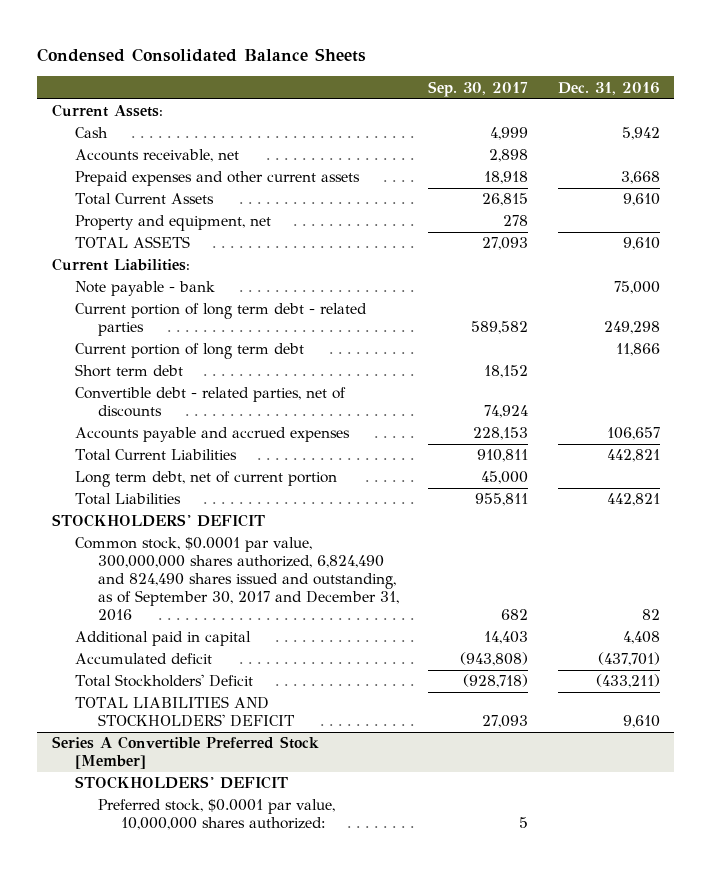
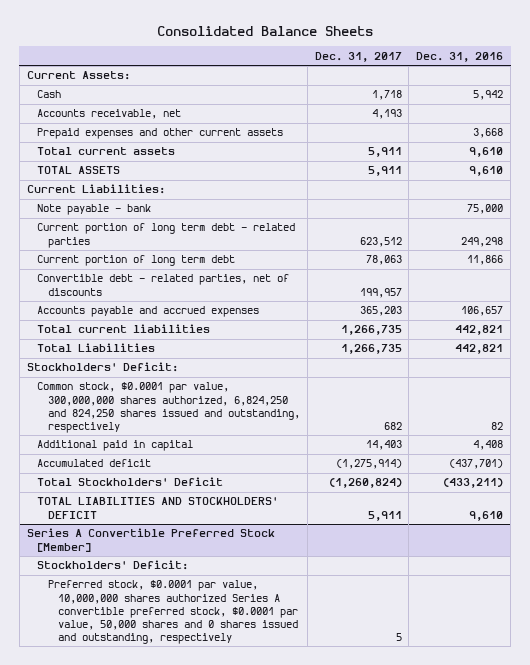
- Condensed Consolidated Balance Sheets
+ Consolidated Balance Sheets
- | Sep. 30, 2017 | Dec. 31, 2016
+ | Dec. 31, 2017 | Dec. 31, 2016
- Total Current Assets | 26,815 | 9,610
- Property and equipment, net | 278 |
+ Total current assets | 5,911 | 9,610
- Short term debt | 18,152 |
- Total Current Liabilities | 910,811 | 442,821
- Long term debt, net of current portion | 45,000 |
+ Total current liabilities | 1,266,735 | 442,821
- STOCKHOLDERS' DEFICIT
- Common stock, $0.0001 par value, 300,000,000 shares authorized, 6,824,490 and 824,490 shares issued and outstanding, as of September 30, 2017 and December 31, 2016 | 682 | 82
+ Stockholders' Deficit:
+ Common stock, $0.0001 par value, 300,000,000 shares authorized, 6,824,250 and 824,250 shares issued and outstanding, respectively | 682 | 82
@ Series A Convertible Preferred Stock [Member]
- STOCKHOLDERS' DEFICIT
- Preferred stock, $0.0001 par value, 10,000,000 shares authorized: | 5 |
+ Stockholders' Deficit:
+ Preferred stock, $0.0001 par value, 10,000,000 shares authorized Series A convertible preferred stock, $0.0001 par value, 50,000 shares and 0 shares issued and outstanding, respectively | 5 |

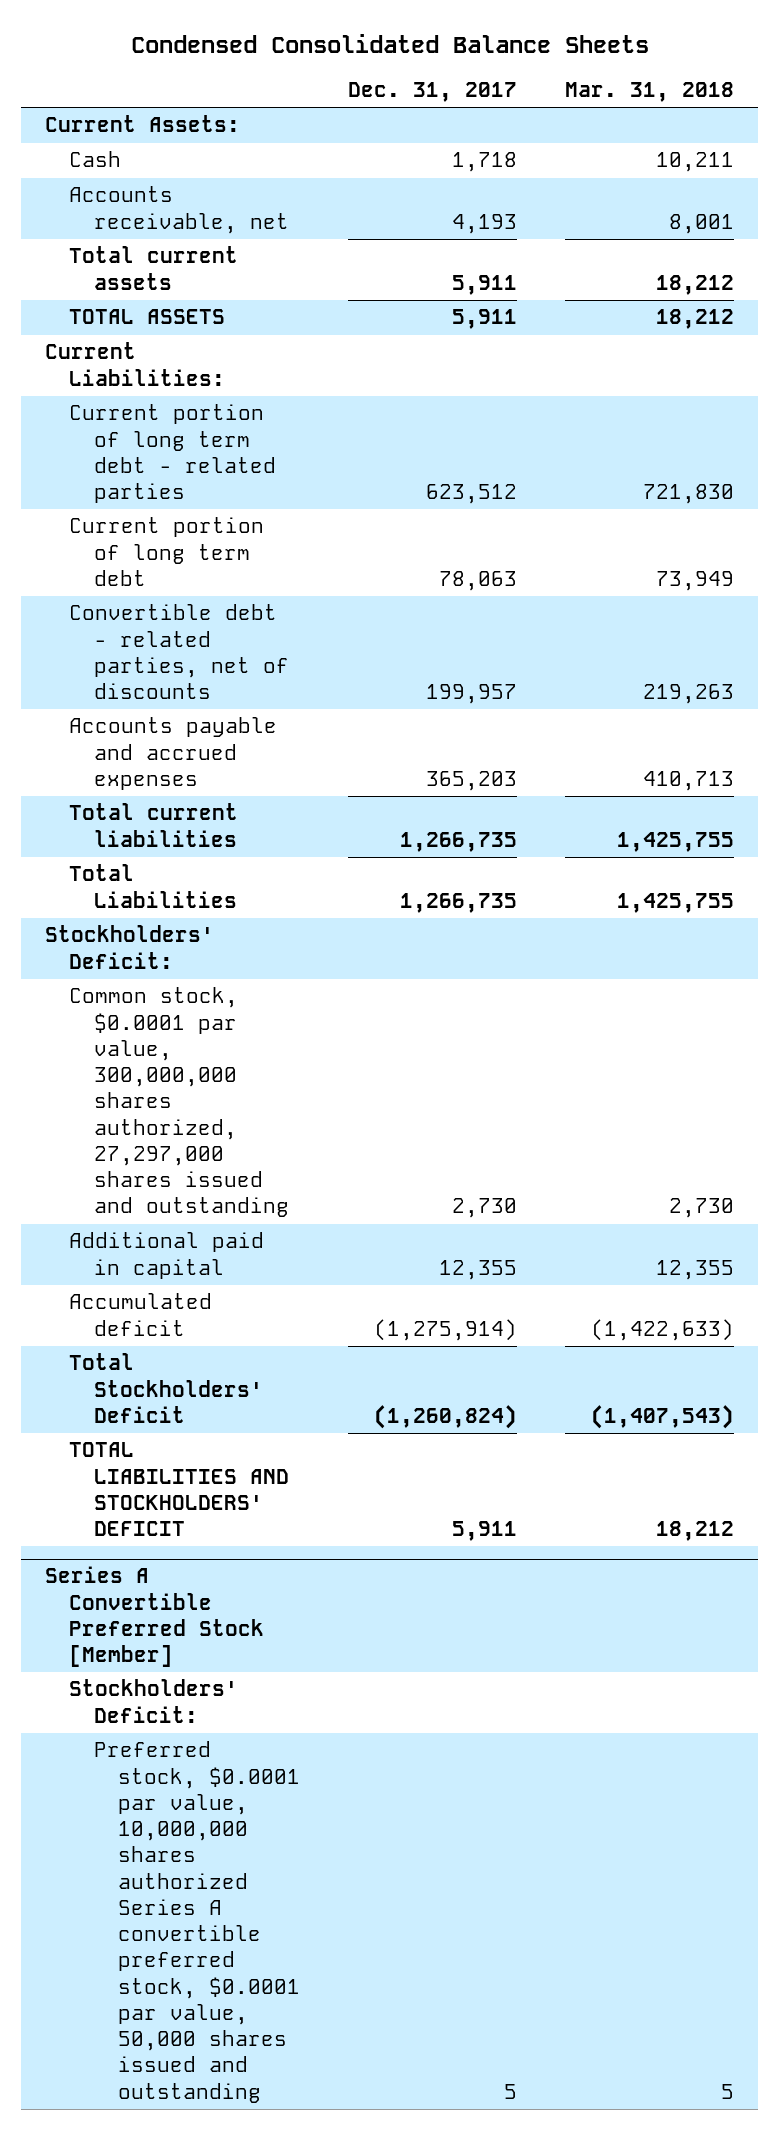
- Consolidated Balance Sheets
+ Condensed Consolidated Balance Sheets
- | Dec. 31, 2017 | Dec. 31, 2016
+ | Dec. 31, 2017 | Mar. 31, 2018
- Prepaid expenses and other current assets | | 3,668
- Note payable - bank | | 75,000
- Common stock, $0.0001 par value, 300,000,000 shares authorized, 6,824,250 and 824,250 shares issued and outstanding, respectively | 682 | 82
- Additional paid in capital | 14,403 | 4,408
+ Common stock, $0.0001 par value, 300,000,000 shares authorized, 27,297,000 shares issued and outstanding | 2,730 | 2,730
+ Additional paid in capital | 12,355 | 12,355
@ Series A Convertible Preferred Stock [Member]
- Preferred stock, $0.0001 par value, 10,000,000 shares authorized Series A convertible preferred stock, $0.0001 par value, 50,000 shares and 0 shares issued and outstanding, respectively | 5 |
+ Preferred stock, $0.0001 par value, 10,000,000 shares authorized Series A convertible preferred stock, $0.0001 par value, 50,000 shares issued and outstanding | 5 | 5

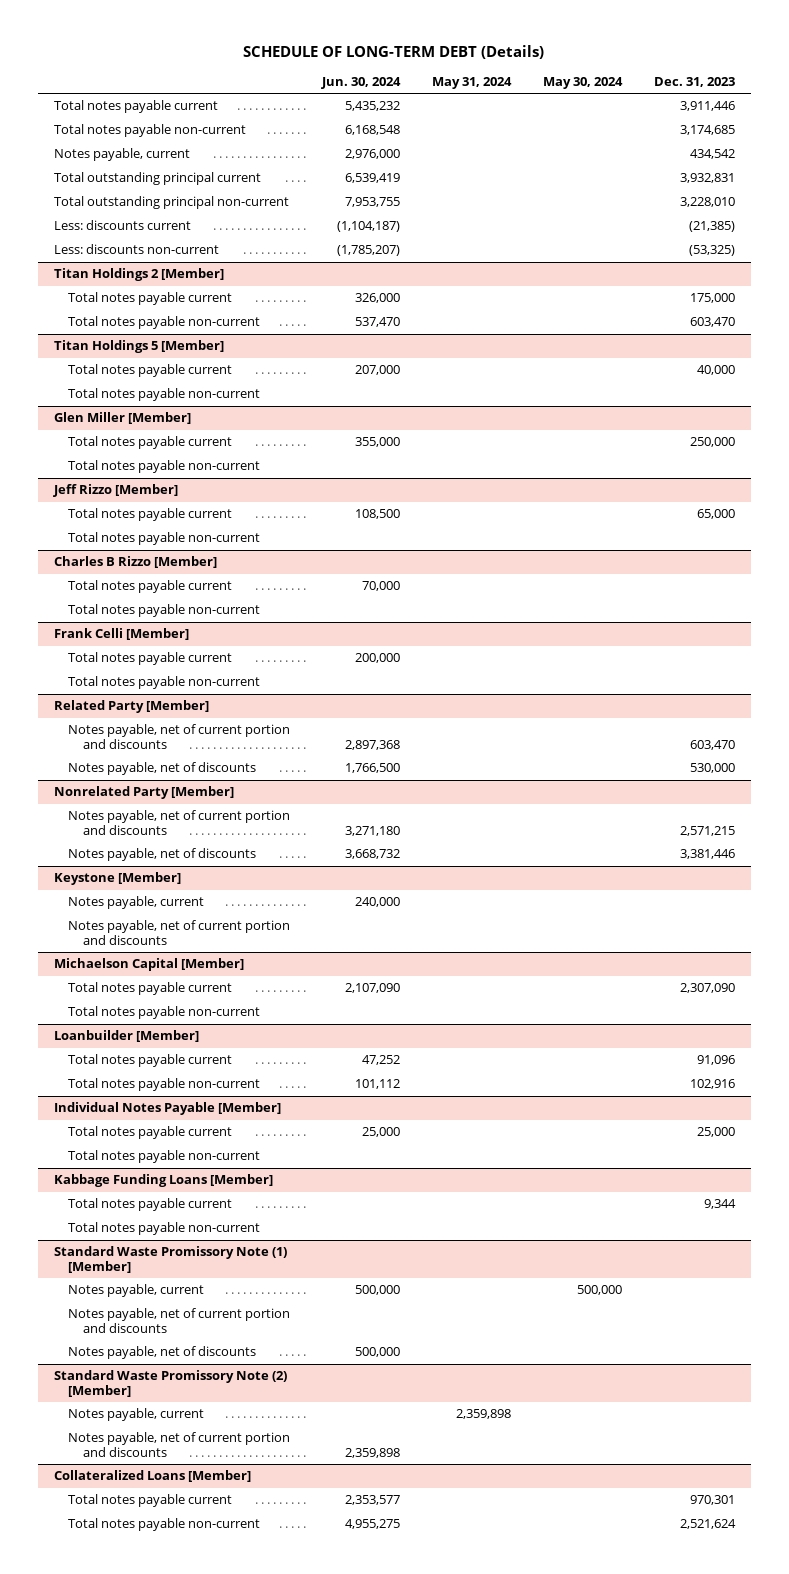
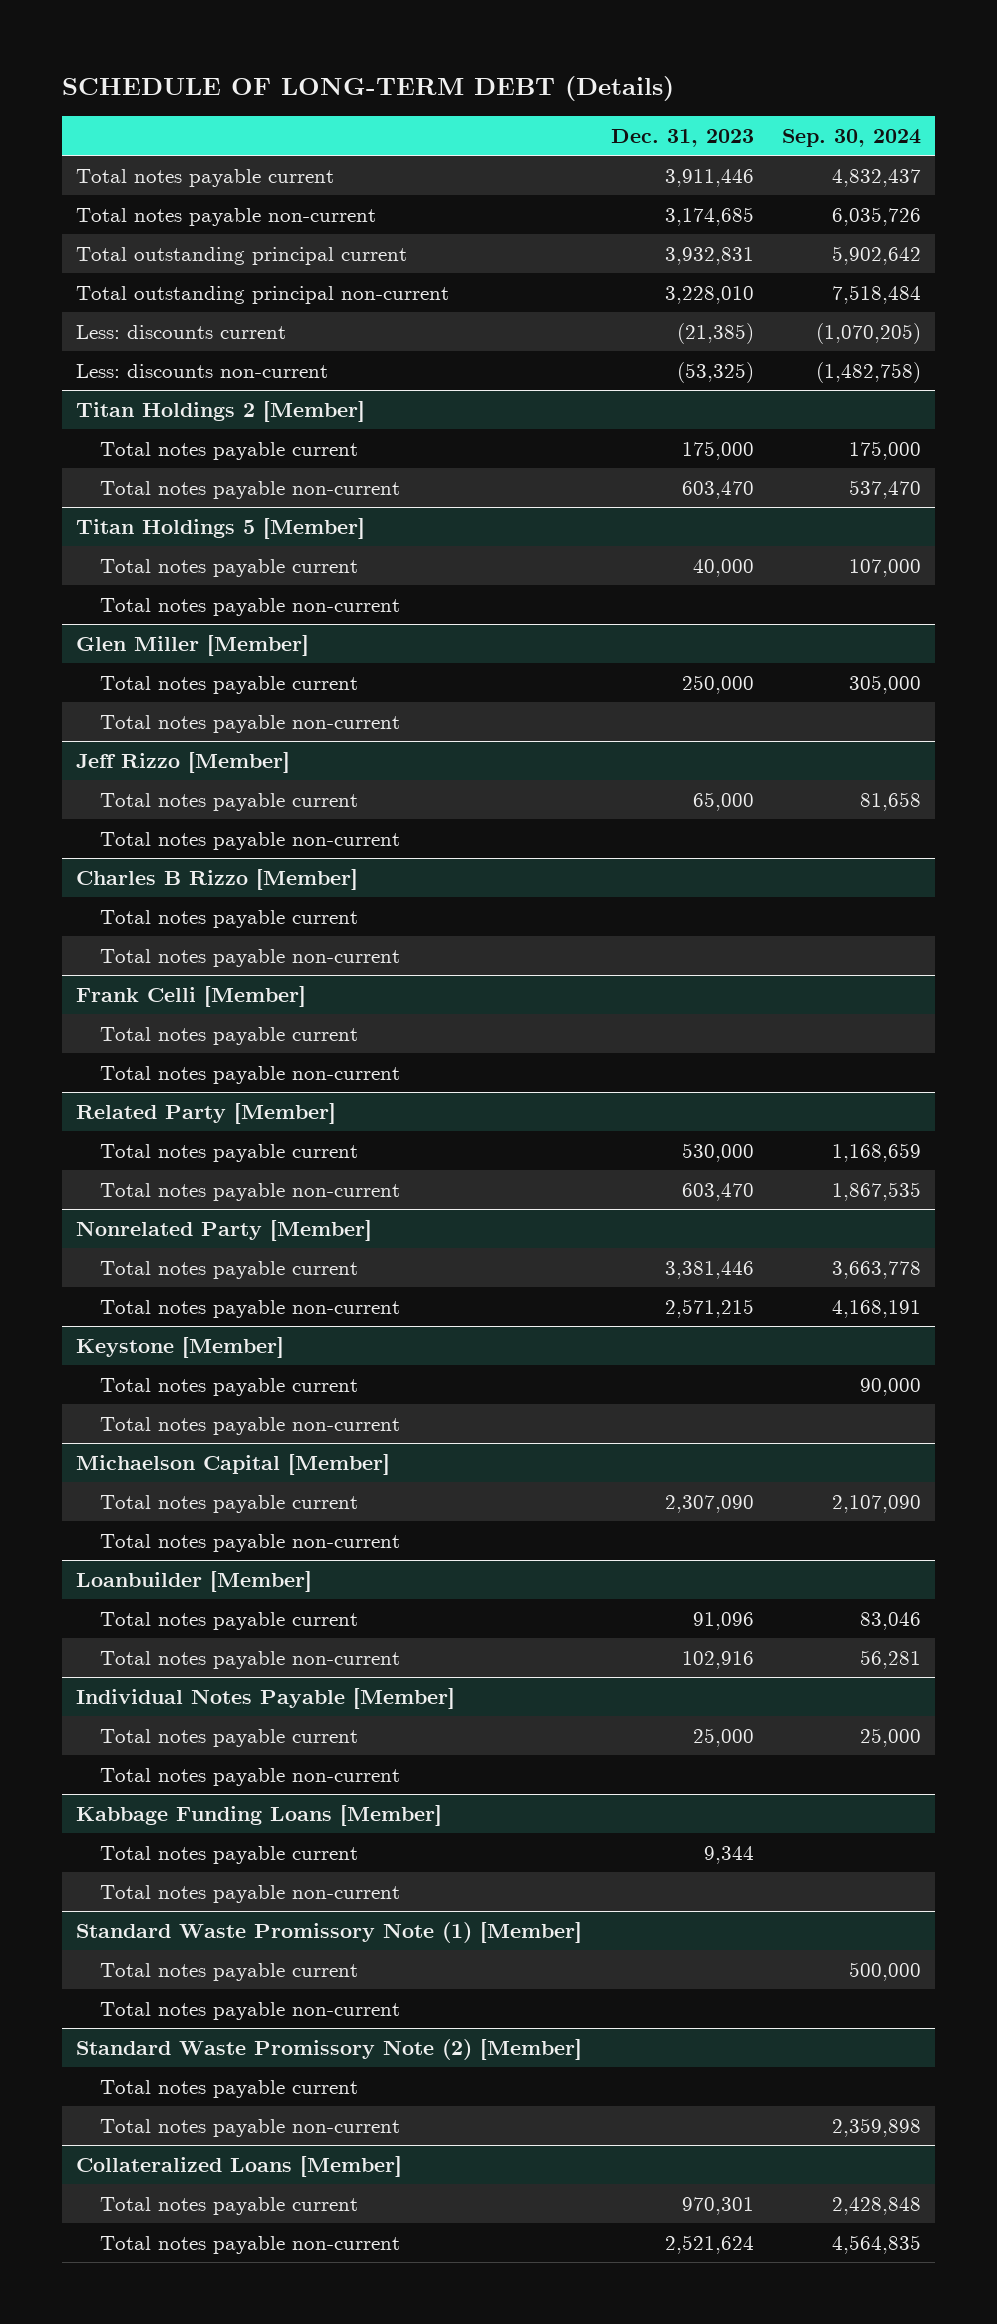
- | Jun. 30, 2024 | May 31, 2024 | May 30, 2024 | Dec. 31, 2023
+ | Dec. 31, 2023 | Sep. 30, 2024
- Notes payable, current | 2,976,000 | | | 434,542
@ Related Party [Member]
- Notes payable, net of current portion and discounts | 2,897,368 | | | 603,470
- Notes payable, net of discounts | 1,766,500 | | | 530,000
+ Total notes payable current | 530,000 | 1,168,659
+ Total notes payable non-current | 603,470 | 1,867,535
@ Nonrelated Party [Member]
- Notes payable, net of current portion and discounts | 3,271,180 | | | 2,571,215
- Notes payable, net of discounts | 3,668,732 | | | 3,381,446
+ Total notes payable current | 3,381,446 | 3,663,778
+ Total notes payable non-current | 2,571,215 | 4,168,191
@ Keystone [Member]
- Notes payable, current | 240,000 | | |
- Notes payable, net of current portion and discounts
+ Total notes payable current | | 90,000
+ Total notes payable non-current
@ Standard Waste Promissory Note (1) [Member]
- Notes payable, current | 500,000 | | 500,000 |
- Notes payable, net of current portion and discounts
- Notes payable, net of discounts | 500,000 | | |
+ Total notes payable current | | 500,000
+ Total notes payable non-current
@ Standard Waste Promissory Note (2) [Member]
- Notes payable, current | | 2,359,898 | |
- Notes payable, net of current portion and discounts | 2,359,898 | | |
+ Total notes payable current
+ Total notes payable non-current | | 2,359,898

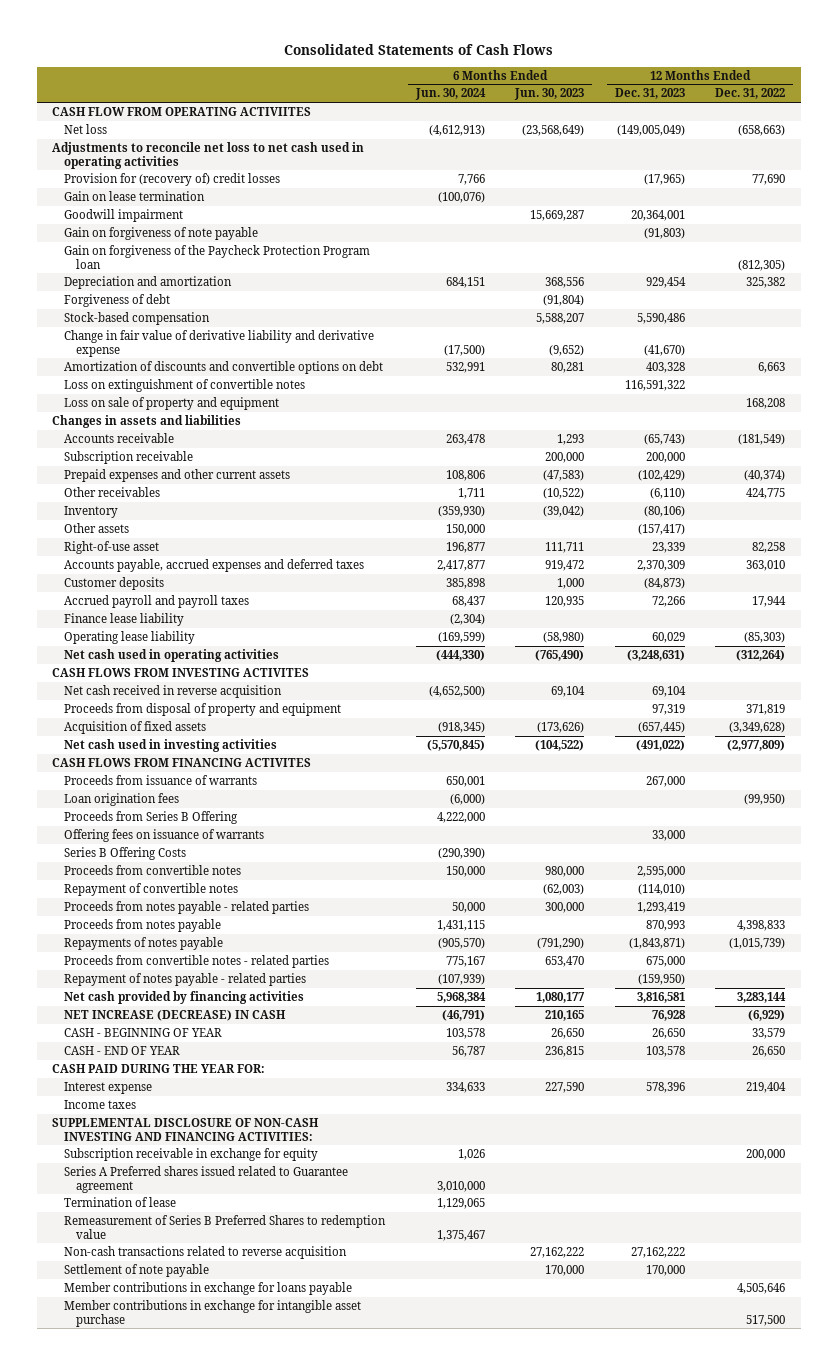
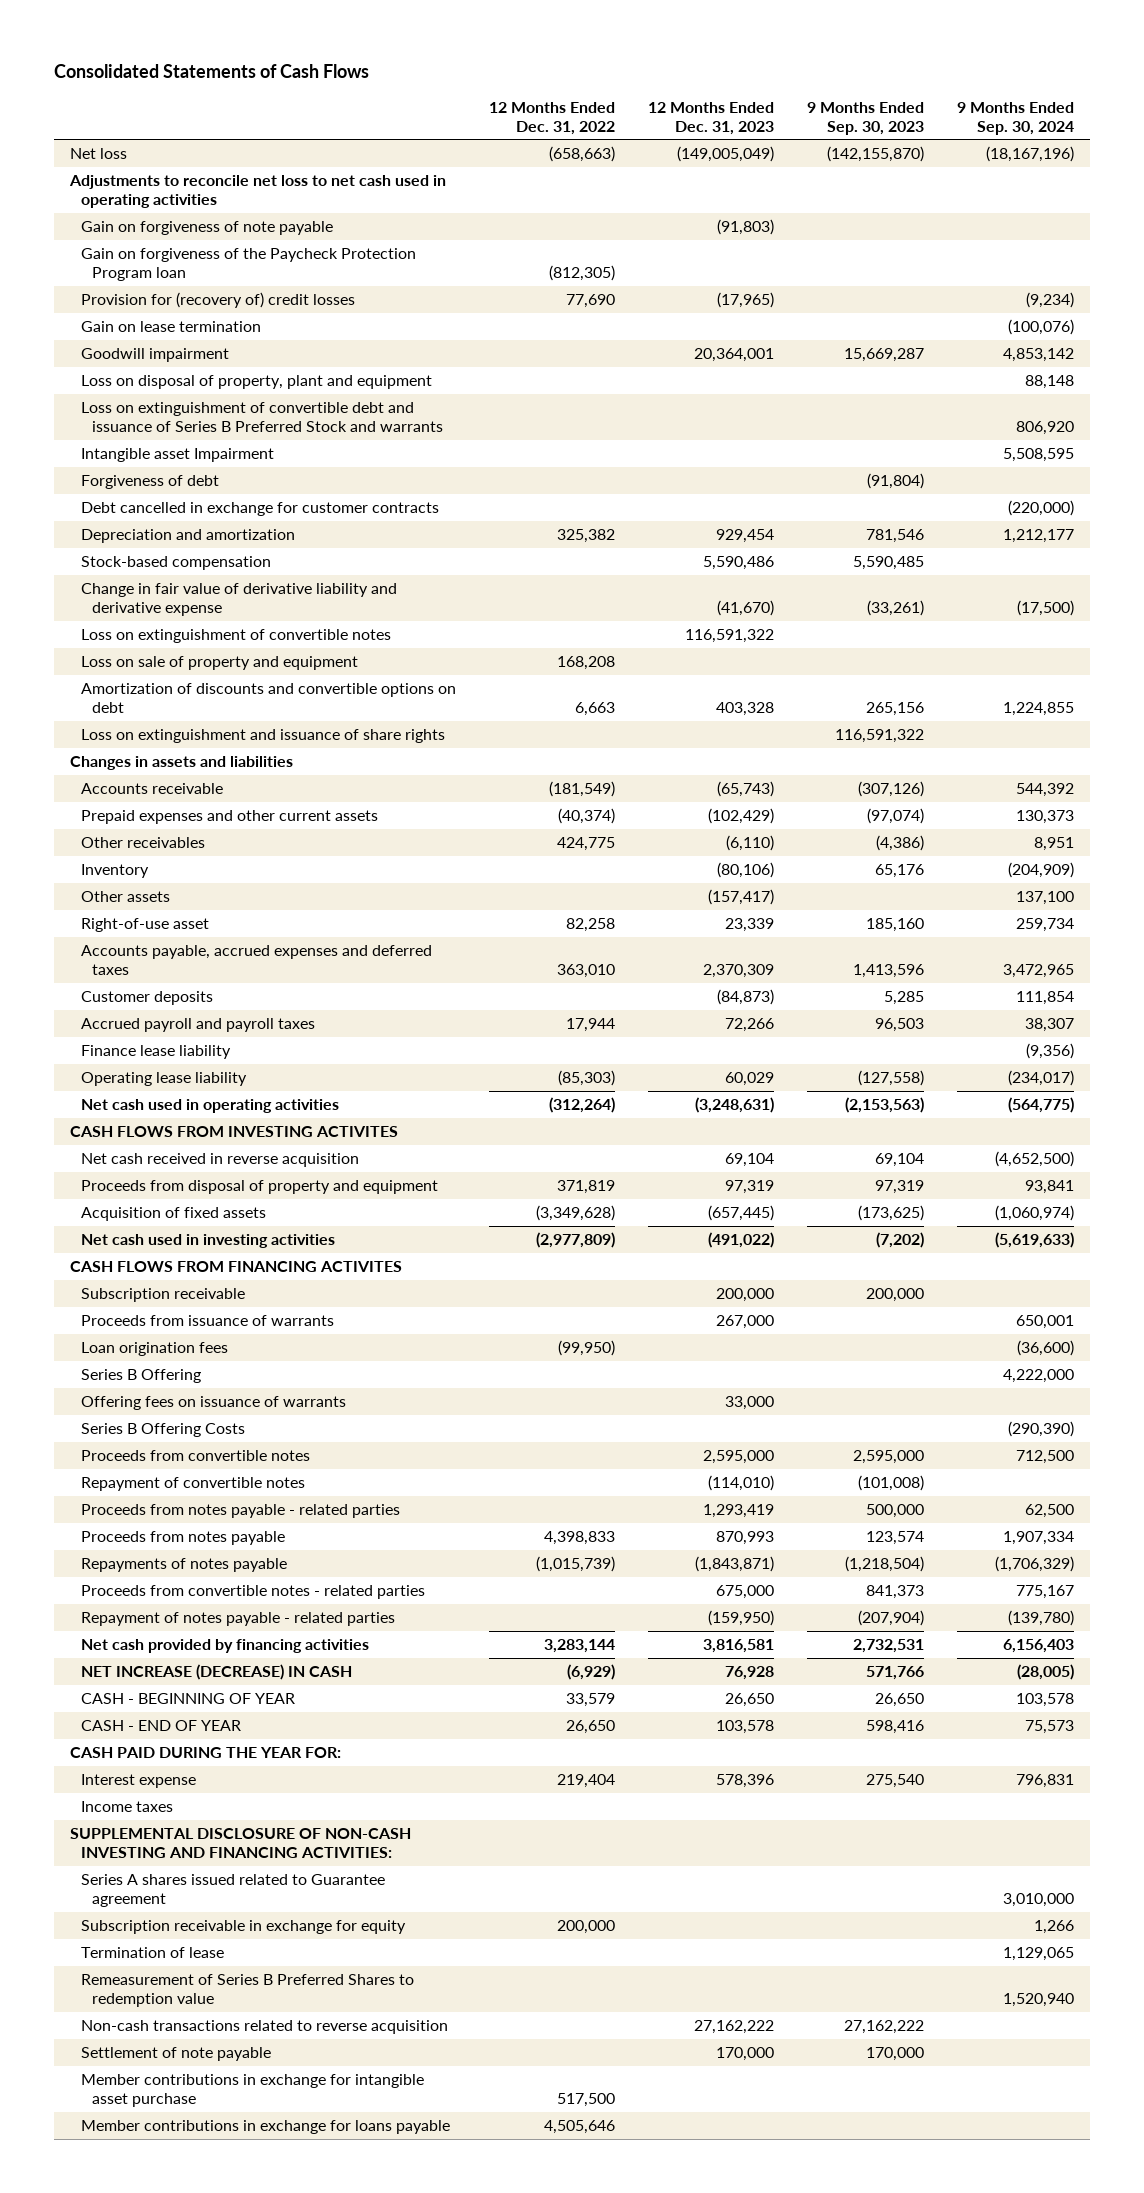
- | 6 Months Ended Jun. 30, 2024 | 6 Months Ended Jun. 30, 2023 | 12 Months Ended Dec. 31, 2023 | 12 Months Ended Dec. 31, 2022
+ | 12 Months Ended Dec. 31, 2022 | 12 Months Ended Dec. 31, 2023 | 9 Months Ended Sep. 30, 2023 | 9 Months Ended Sep. 30, 2024
- CASH FLOW FROM OPERATING ACTIVIITES
moved up: Gain on forgiveness of note payable | | (91,803) | |
moved up: Gain on forgiveness of the Paycheck Protection Program loan | (812,305) | | |
+ Loss on disposal of property, plant and equipment | | | | 88,148
+ Loss on extinguishment of convertible debt and issuance of Series B Preferred Stock and warrants | | | | 806,920
+ Intangible asset Impairment | | | | 5,508,595
+ Debt cancelled in exchange for customer contracts | | | | (220,000)
moved down: Depreciation and amortization | 325,382 | 929,454 | 781,546 | 1,212,177
moved down: Amortization of discounts and convertible options on debt | 6,663 | 403,328 | 265,156 | 1,224,855
+ Loss on extinguishment and issuance of share rights | | | 116,591,322 |
moved down: Subscription receivable | | 200,000 | 200,000 |
- Proceeds from Series B Offering | 4,222,000 | | |
+ Series B Offering | | | | 4,222,000
+ Series A shares issued related to Guarantee agreement | | | | 3,010,000
- Series A Preferred shares issued related to Guarantee agreement | 3,010,000 | | |
moved down: Member contributions in exchange for loans payable | 4,505,646 | | |

